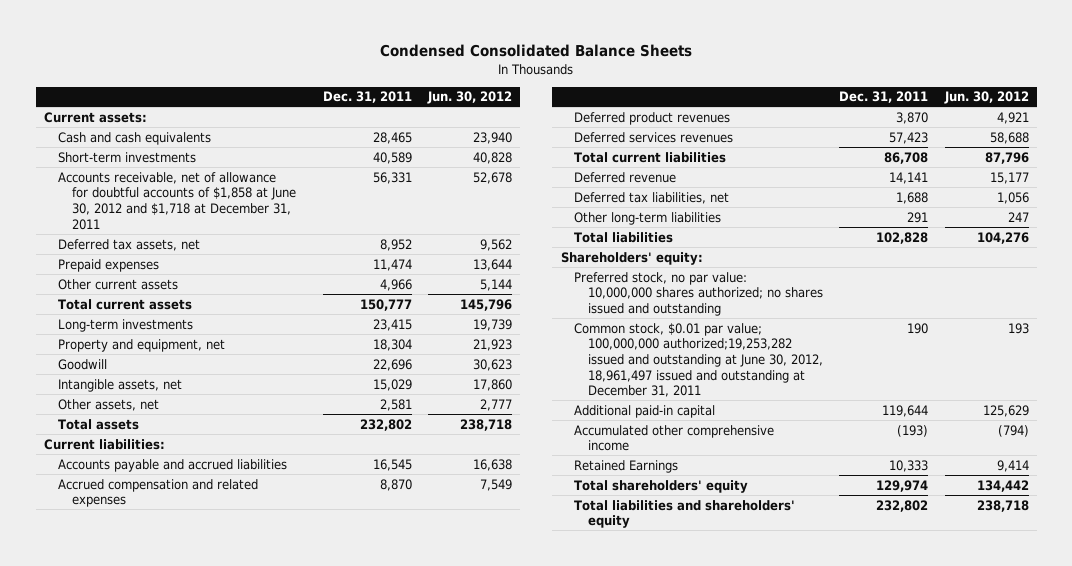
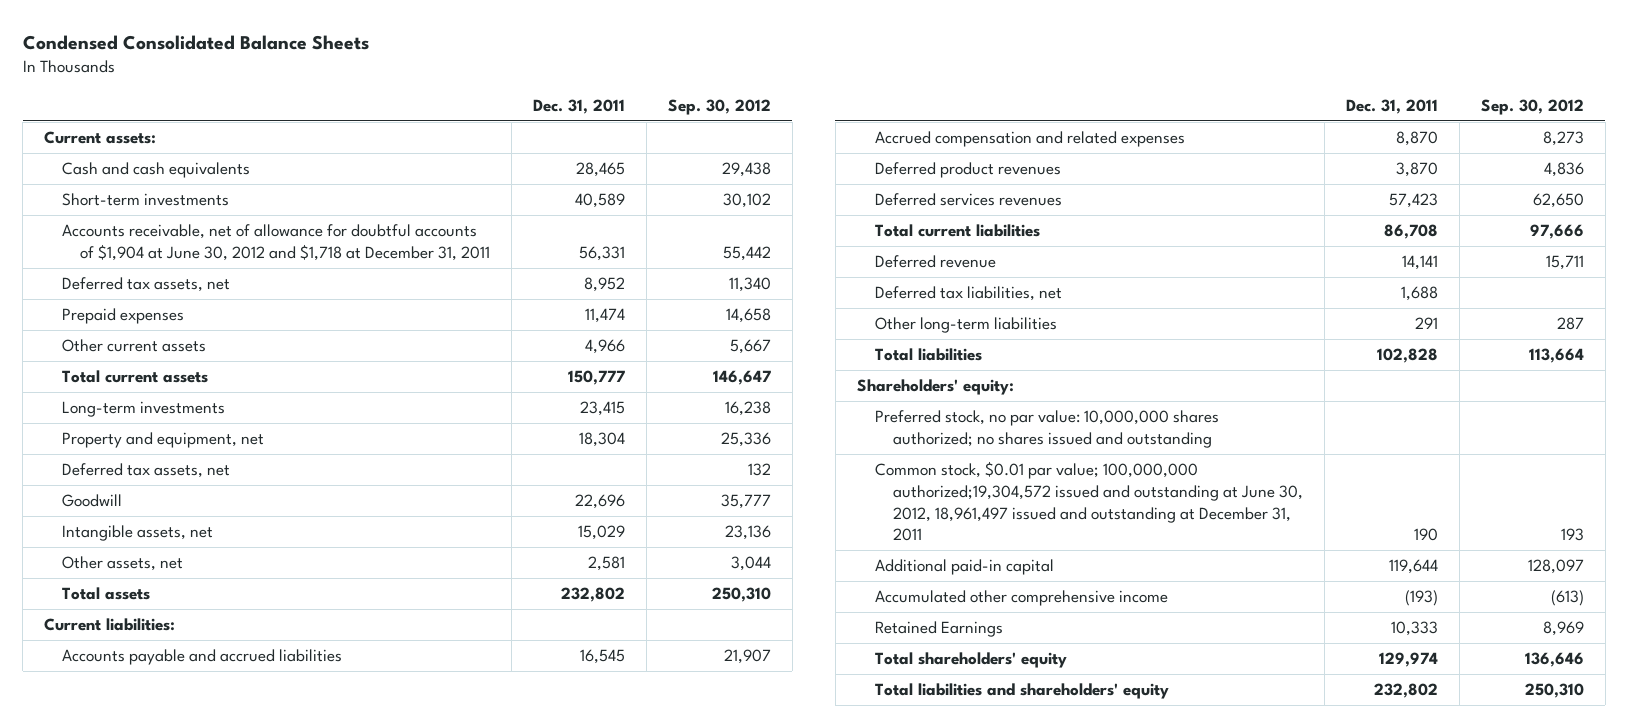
- | Dec. 31, 2011 | Jun. 30, 2012
+ | Dec. 31, 2011 | Sep. 30, 2012
- Accounts receivable, net of allowance for doubtful accounts of $1,858 at June 30, 2012 and $1,718 at December 31, 2011 | 56,331 | 52,678
+ Accounts receivable, net of allowance for doubtful accounts of $1,904 at June 30, 2012 and $1,718 at December 31, 2011 | 56,331 | 55,442
+ Deferred tax assets, net | | 132
- Common stock, $0.01 par value; 100,000,000 authorized;19,253,282 issued and outstanding at June 30, 2012, 18,961,497 issued and outstanding at December 31, 2011 | 190 | 193
+ Common stock, $0.01 par value; 100,000,000 authorized;19,304,572 issued and outstanding at June 30, 2012, 18,961,497 issued and outstanding at December 31, 2011 | 190 | 193

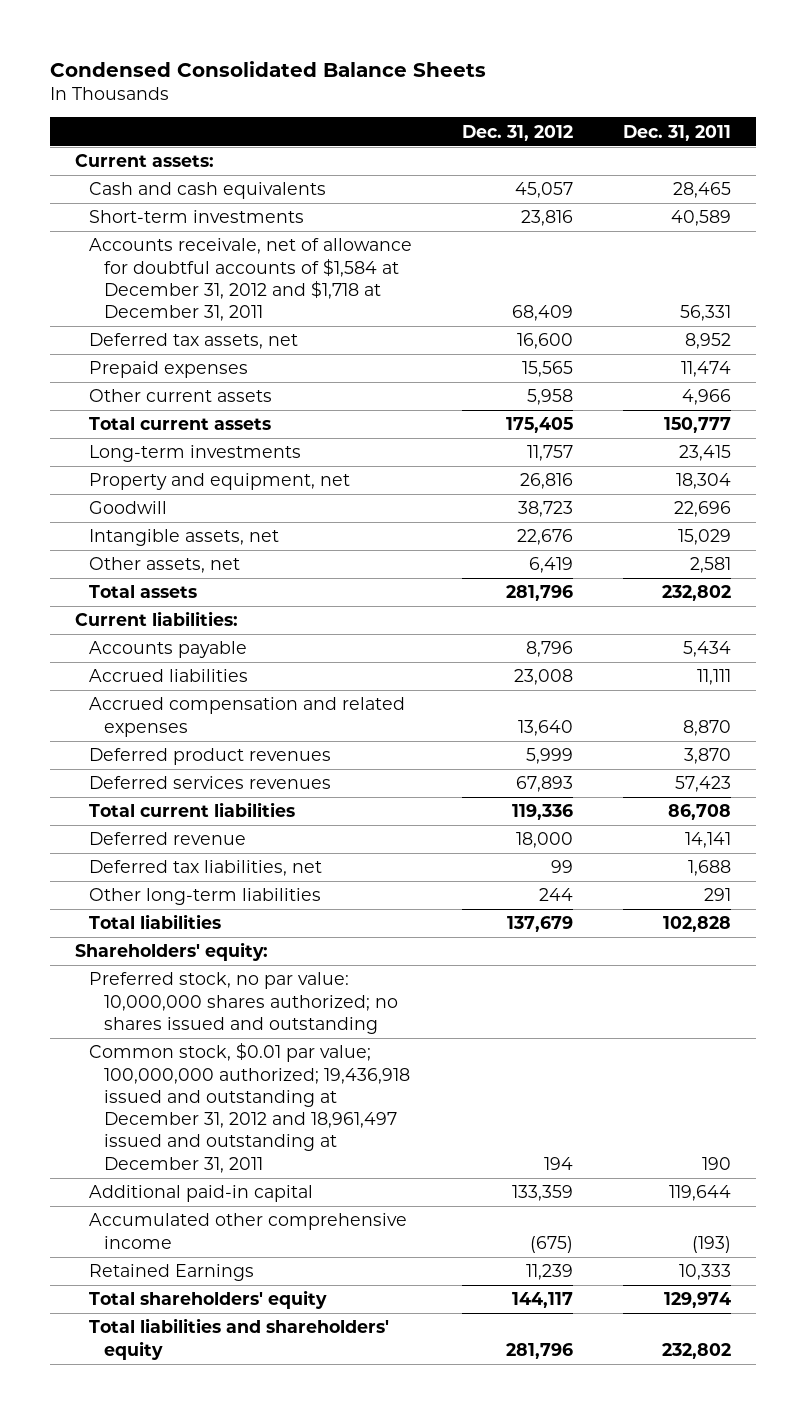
- | Dec. 31, 2011 | Sep. 30, 2012
+ | Dec. 31, 2012 | Dec. 31, 2011
- Accounts receivable, net of allowance for doubtful accounts of $1,904 at June 30, 2012 and $1,718 at December 31, 2011 | 56,331 | 55,442
+ Accounts receivale, net of allowance for doubtful accounts of $1,584 at December 31, 2012 and $1,718 at December 31, 2011 | 68,409 | 56,331
- Deferred tax assets, net | | 132
- Accounts payable and accrued liabilities | 16,545 | 21,907
+ Accounts payable | 8,796 | 5,434
+ Accrued liabilities | 23,008 | 11,111
- Common stock, $0.01 par value; 100,000,000 authorized;19,304,572 issued and outstanding at June 30, 2012, 18,961,497 issued and outstanding at December 31, 2011 | 190 | 193
+ Common stock, $0.01 par value; 100,000,000 authorized; 19,436,918 issued and outstanding at December 31, 2012 and 18,961,497 issued and outstanding at December 31, 2011 | 194 | 190

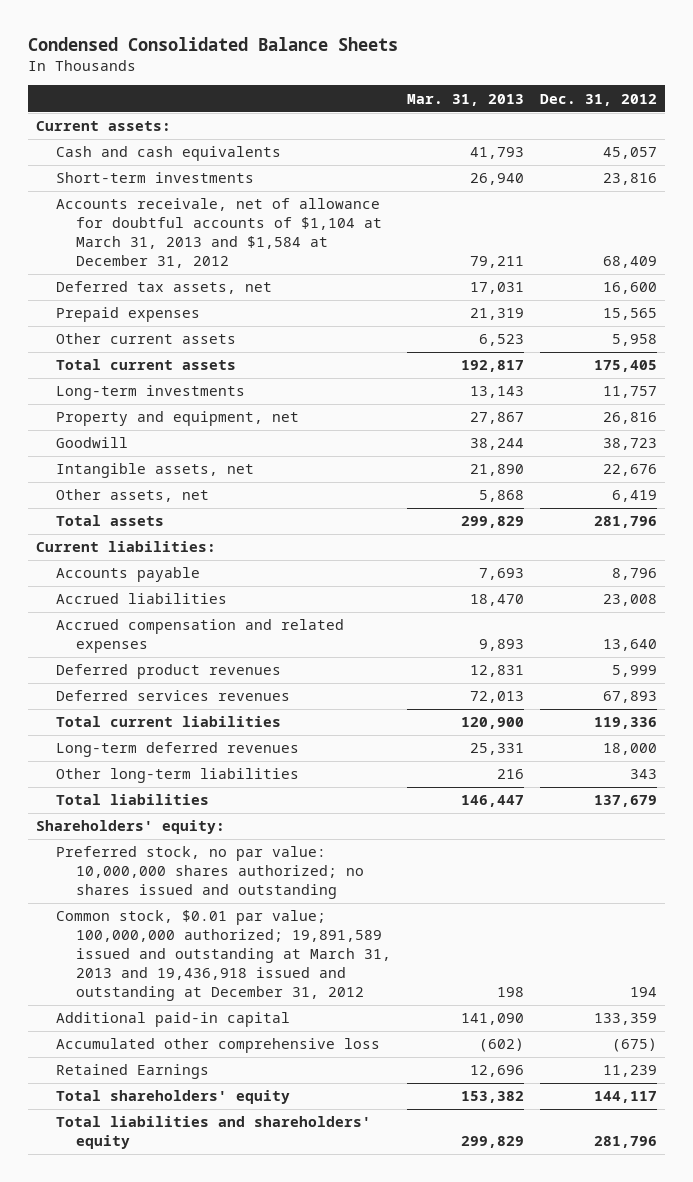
- | Dec. 31, 2012 | Dec. 31, 2011
+ | Mar. 31, 2013 | Dec. 31, 2012
- Accounts receivale, net of allowance for doubtful accounts of $1,584 at December 31, 2012 and $1,718 at December 31, 2011 | 68,409 | 56,331
+ Accounts receivale, net of allowance for doubtful accounts of $1,104 at March 31, 2013 and $1,584 at December 31, 2012 | 79,211 | 68,409
- Deferred revenue | 18,000 | 14,141
- Deferred tax liabilities, net | 99 | 1,688
- Other long-term liabilities | 244 | 291
+ Long-term deferred revenues | 25,331 | 18,000
+ Other long-term liabilities | 216 | 343
- Common stock, $0.01 par value; 100,000,000 authorized; 19,436,918 issued and outstanding at December 31, 2012 and 18,961,497 issued and outstanding at December 31, 2011 | 194 | 190
+ Common stock, $0.01 par value; 100,000,000 authorized; 19,891,589 issued and outstanding at March 31, 2013 and 19,436,918 issued and outstanding at December 31, 2012 | 198 | 194
- Accumulated other comprehensive income | (675) | (193)
+ Accumulated other comprehensive loss | (602) | (675)

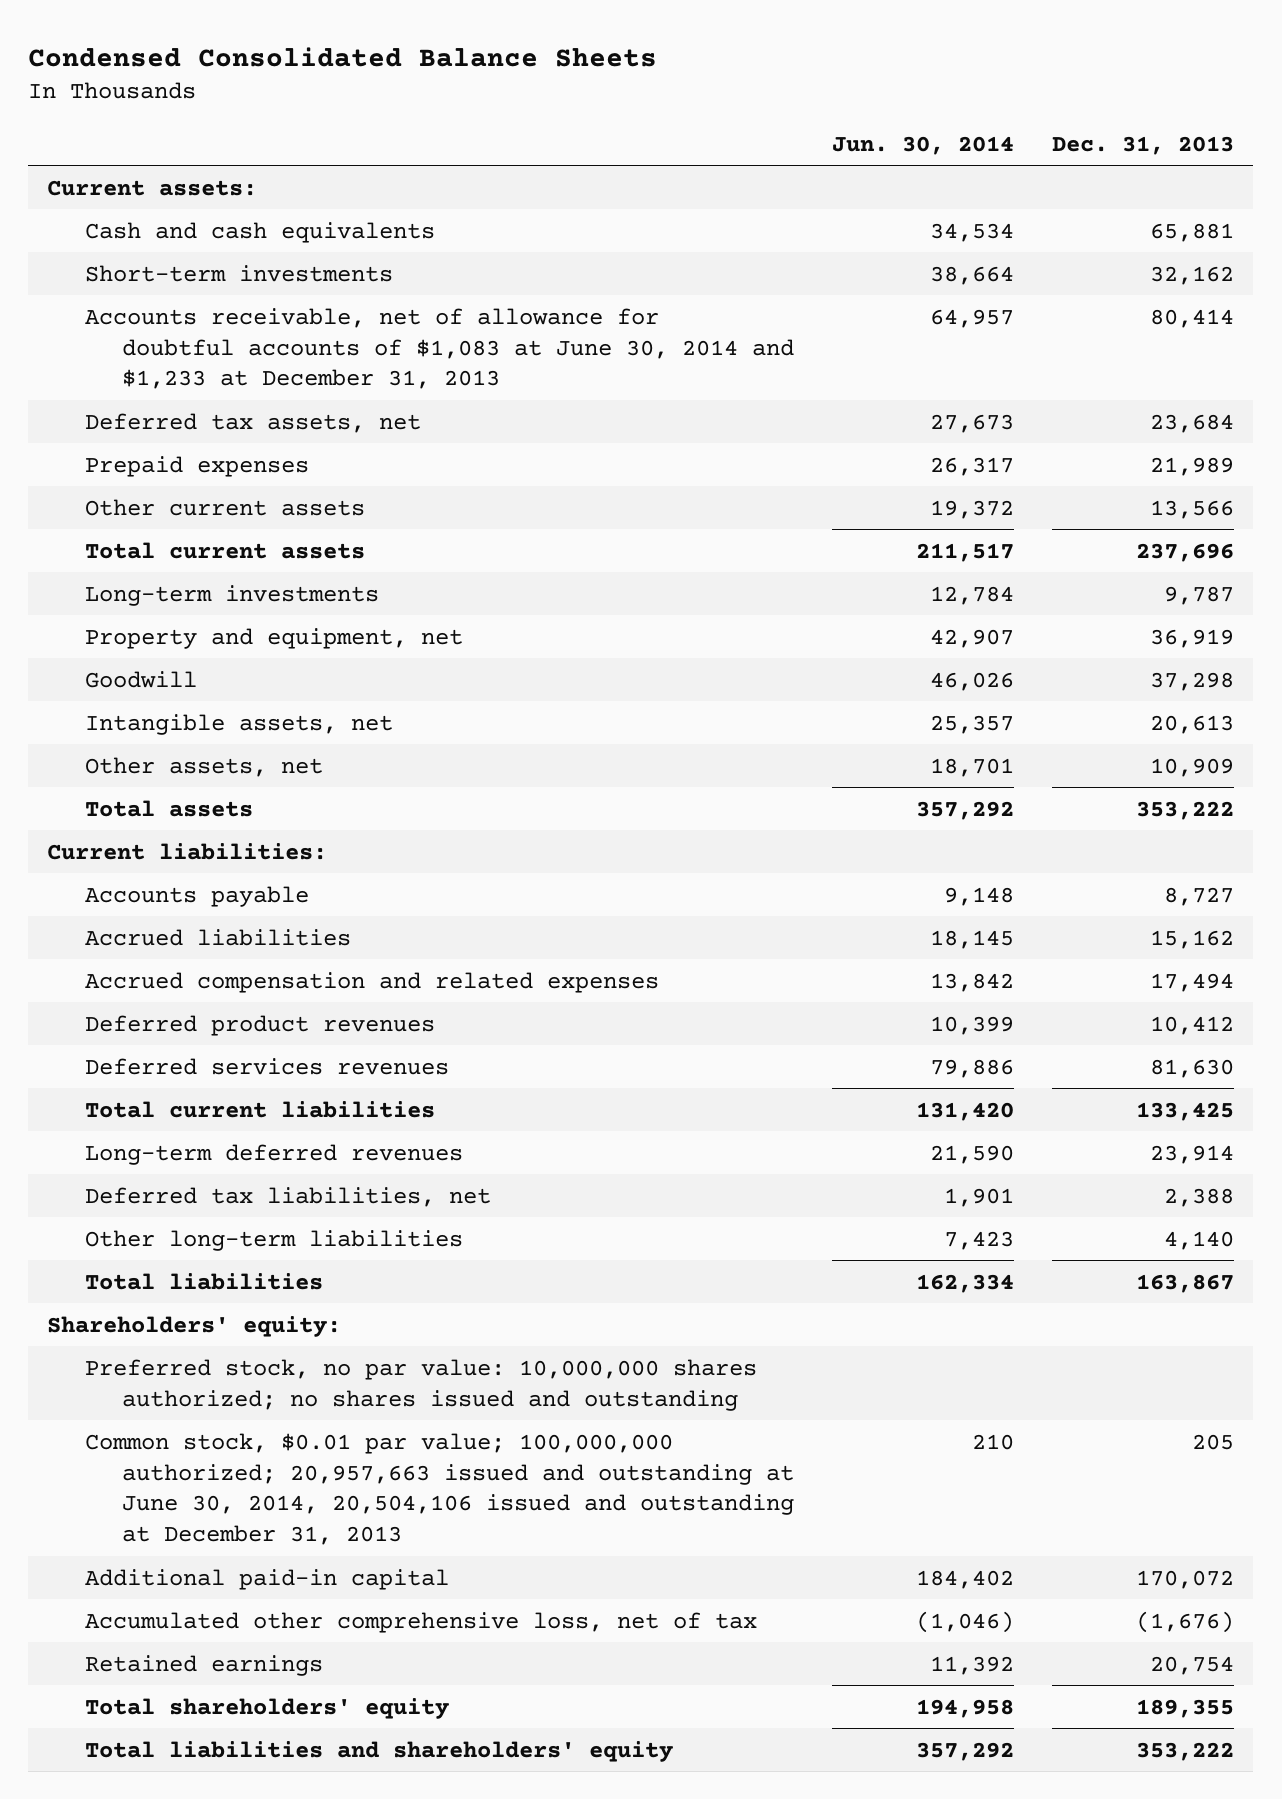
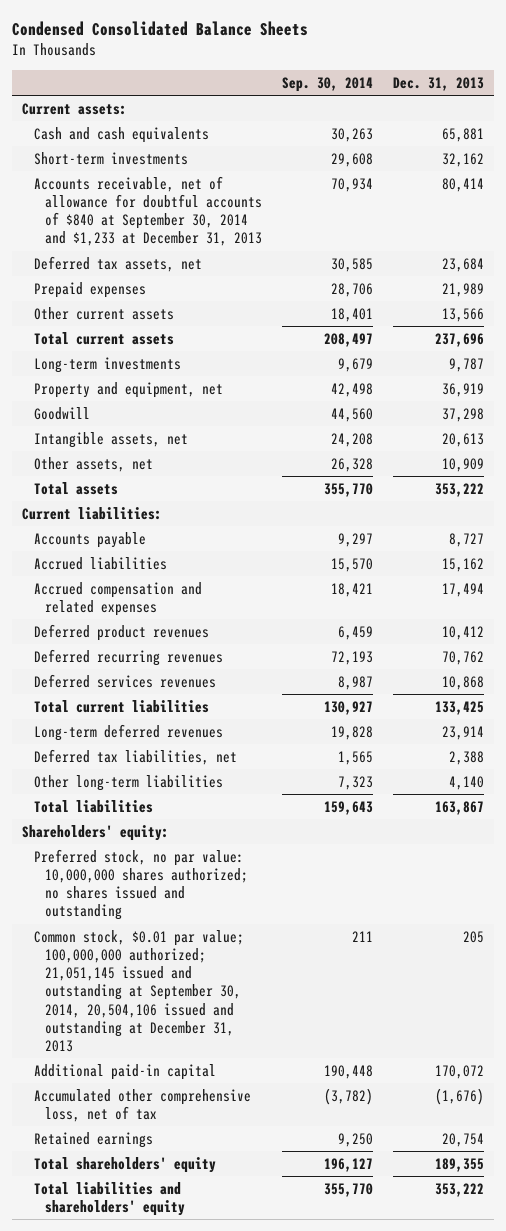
- | Jun. 30, 2014 | Dec. 31, 2013
+ | Sep. 30, 2014 | Dec. 31, 2013
- Accounts receivable, net of allowance for doubtful accounts of $1,083 at June 30, 2014 and $1,233 at December 31, 2013 | 64,957 | 80,414
+ Accounts receivable, net of allowance for doubtful accounts of $840 at September 30, 2014 and $1,233 at December 31, 2013 | 70,934 | 80,414
- Deferred services revenues | 79,886 | 81,630
+ Deferred recurring revenues | 72,193 | 70,762
+ Deferred services revenues | 8,987 | 10,868
- Common stock, $0.01 par value; 100,000,000 authorized; 20,957,663 issued and outstanding at June 30, 2014, 20,504,106 issued and outstanding at December 31, 2013 | 210 | 205
+ Common stock, $0.01 par value; 100,000,000 authorized; 21,051,145 issued and outstanding at September 30, 2014, 20,504,106 issued and outstanding at December 31, 2013 | 211 | 205

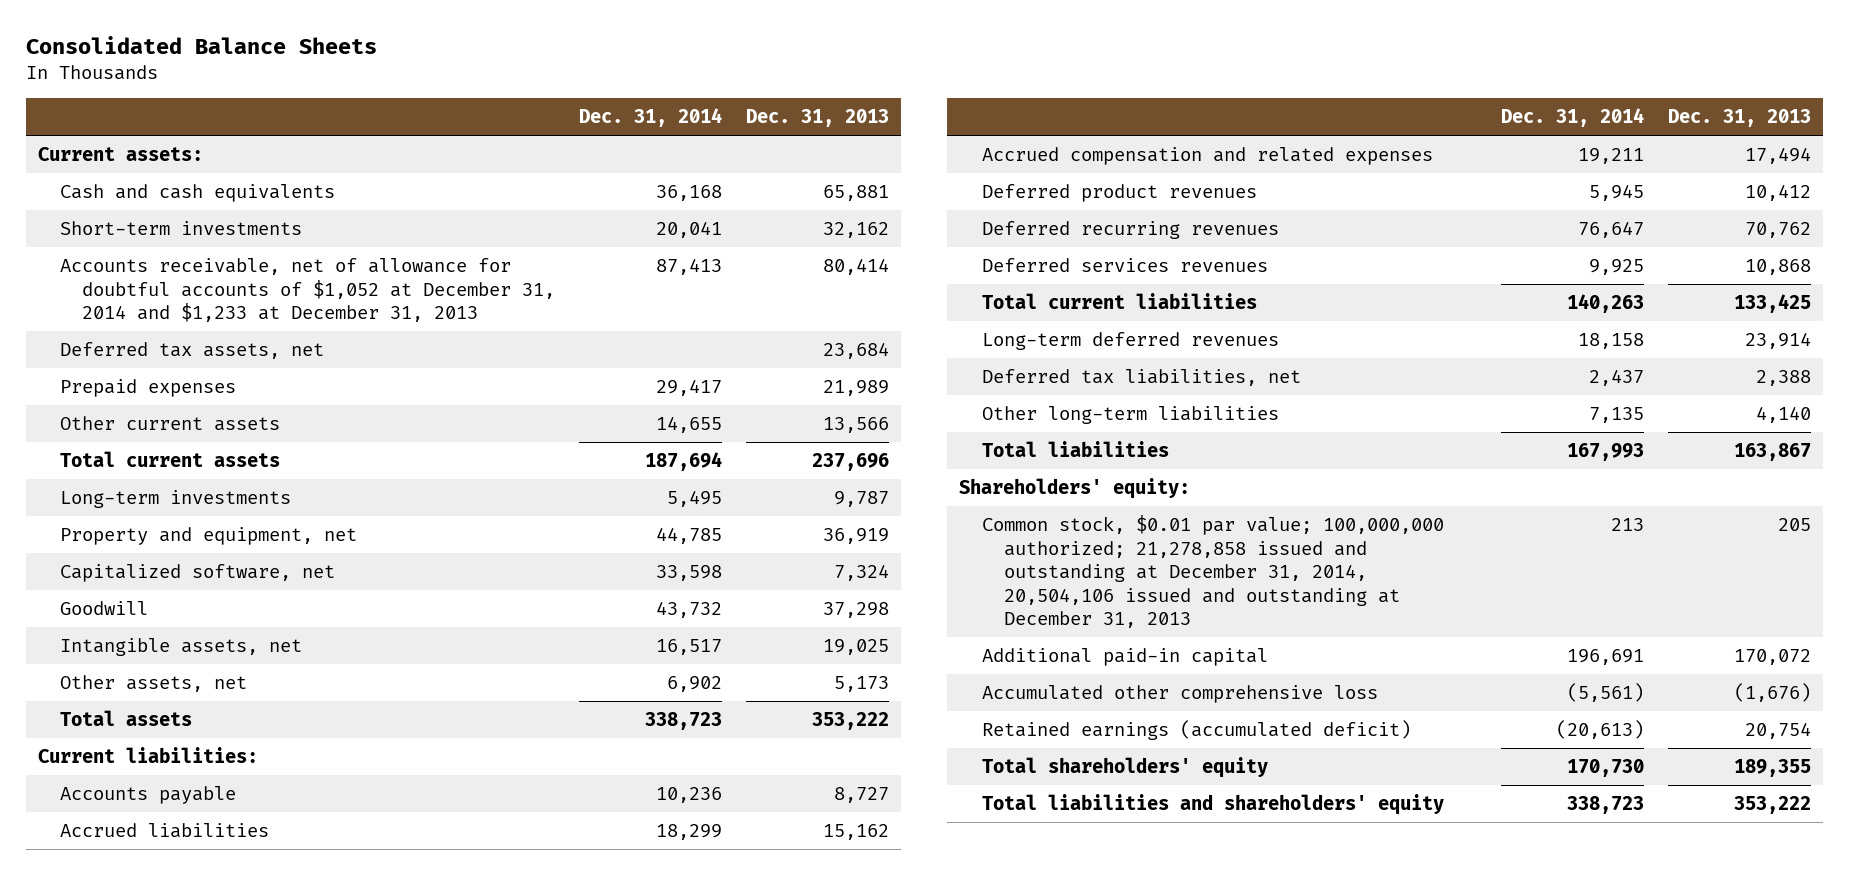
- Condensed Consolidated Balance Sheets
+ Consolidated Balance Sheets
- | Sep. 30, 2014 | Dec. 31, 2013
+ | Dec. 31, 2014 | Dec. 31, 2013
- Accounts receivable, net of allowance for doubtful accounts of $840 at September 30, 2014 and $1,233 at December 31, 2013 | 70,934 | 80,414
+ Accounts receivable, net of allowance for doubtful accounts of $1,052 at December 31, 2014 and $1,233 at December 31, 2013 | 87,413 | 80,414
+ Capitalized software, net | 33,598 | 7,324
- Intangible assets, net | 24,208 | 20,613
- Other assets, net | 26,328 | 10,909
+ Intangible assets, net | 16,517 | 19,025
+ Other assets, net | 6,902 | 5,173
- Preferred stock, no par value: 10,000,000 shares authorized; no shares issued and outstanding
- Common stock, $0.01 par value; 100,000,000 authorized; 21,051,145 issued and outstanding at September 30, 2014, 20,504,106 issued and outstanding at December 31, 2013 | 211 | 205
+ Common stock, $0.01 par value; 100,000,000 authorized; 21,278,858 issued and outstanding at December 31, 2014, 20,504,106 issued and outstanding at December 31, 2013 | 213 | 205
- Accumulated other comprehensive loss, net of tax | (3,782) | (1,676)
- Retained earnings | 9,250 | 20,754
+ Accumulated other comprehensive loss | (5,561) | (1,676)
+ Retained earnings (accumulated deficit) | (20,613) | 20,754

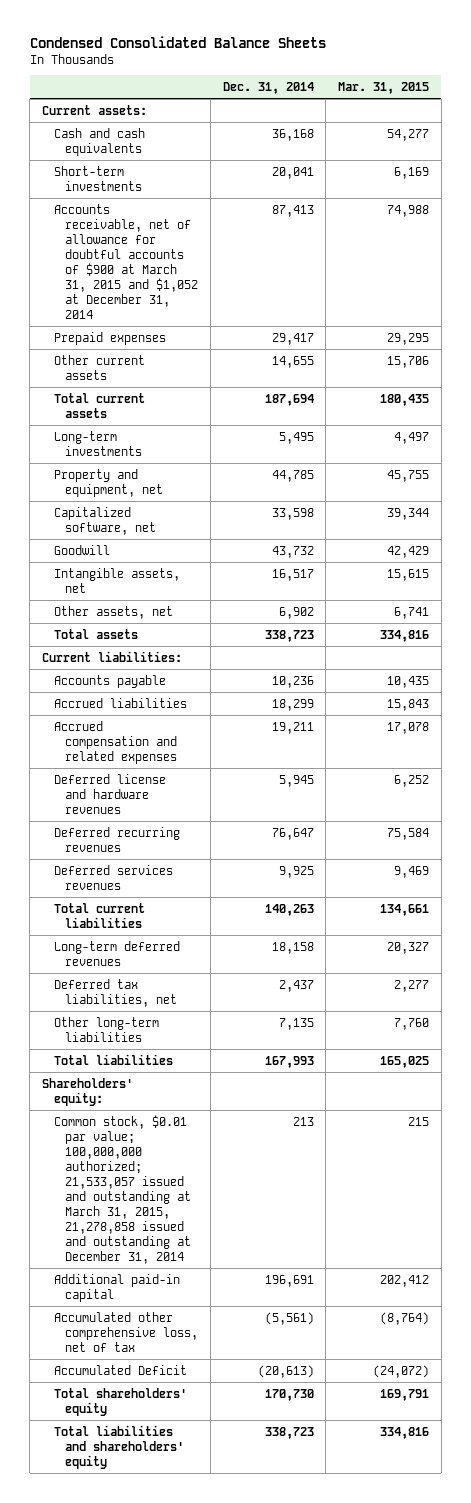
- Consolidated Balance Sheets
+ Condensed Consolidated Balance Sheets
- | Dec. 31, 2014 | Dec. 31, 2013
+ | Dec. 31, 2014 | Mar. 31, 2015
- Accounts receivable, net of allowance for doubtful accounts of $1,052 at December 31, 2014 and $1,233 at December 31, 2013 | 87,413 | 80,414
- Deferred tax assets, net | | 23,684
+ Accounts receivable, net of allowance for doubtful accounts of $900 at March 31, 2015 and $1,052 at December 31, 2014 | 87,413 | 74,988
- Deferred product revenues | 5,945 | 10,412
+ Deferred license and hardware revenues | 5,945 | 6,252
- Common stock, $0.01 par value; 100,000,000 authorized; 21,278,858 issued and outstanding at December 31, 2014, 20,504,106 issued and outstanding at December 31, 2013 | 213 | 205
+ Common stock, $0.01 par value; 100,000,000 authorized; 21,533,057 issued and outstanding at March 31, 2015, 21,278,858 issued and outstanding at December 31, 2014 | 213 | 215
- Accumulated other comprehensive loss | (5,561) | (1,676)
- Retained earnings (accumulated deficit) | (20,613) | 20,754
+ Accumulated other comprehensive loss, net of tax | (5,561) | (8,764)
+ Accumulated Deficit | (20,613) | (24,072)

